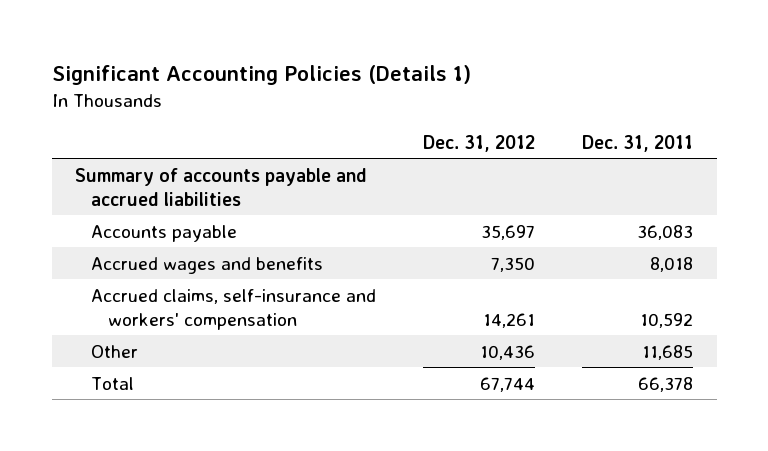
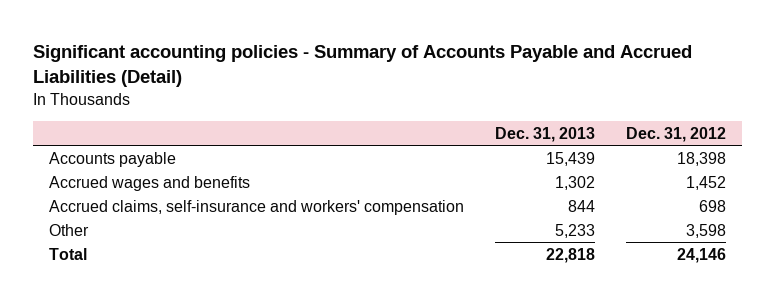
- Significant Accounting Policies (Details 1)
+ Significant accounting policies - Summary of Accounts Payable and Accrued Liabilities (Detail)
- | Dec. 31, 2012 | Dec. 31, 2011
+ | Dec. 31, 2013 | Dec. 31, 2012
- Summary of accounts payable and accrued liabilities
- Accounts payable | 35,697 | 36,083
- Accrued wages and benefits | 7,350 | 8,018
- Accrued claims, self-insurance and workers' compensation | 14,261 | 10,592
- Other | 10,436 | 11,685
- Total | 67,744 | 66,378
+ Accounts payable | 15,439 | 18,398
+ Accrued wages and benefits | 1,302 | 1,452
+ Accrued claims, self-insurance and workers' compensation | 844 | 698
+ Other | 5,233 | 3,598
+ Total | 22,818 | 24,146

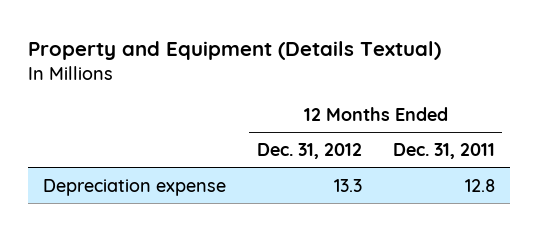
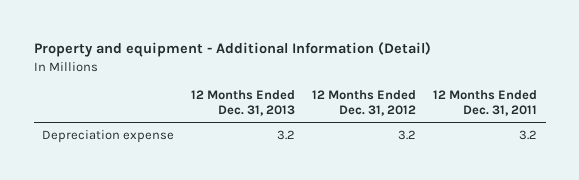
- Property and Equipment (Details Textual)
+ Property and equipment - Additional Information (Detail)
- | 12 Months Ended Dec. 31, 2012 | 12 Months Ended Dec. 31, 2011
+ | 12 Months Ended Dec. 31, 2013 | 12 Months Ended Dec. 31, 2012 | 12 Months Ended Dec. 31, 2011
- Depreciation expense | 13.3 | 12.8
+ Depreciation expense | 3.2 | 3.2 | 3.2

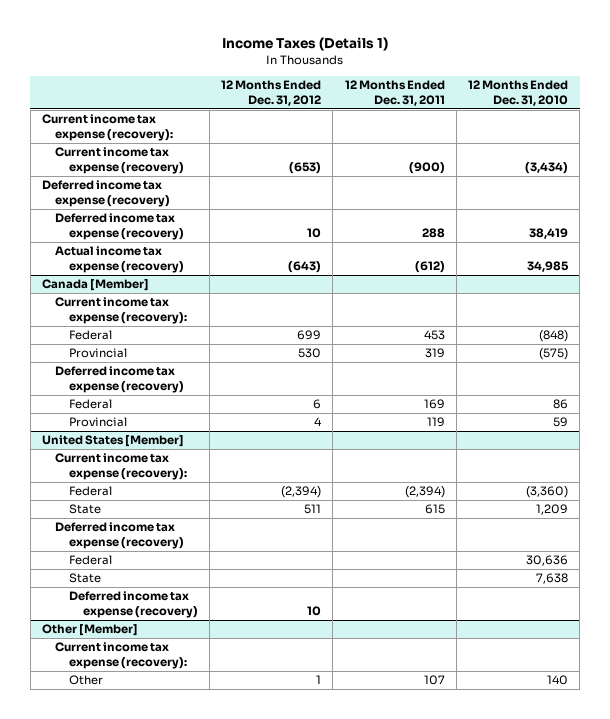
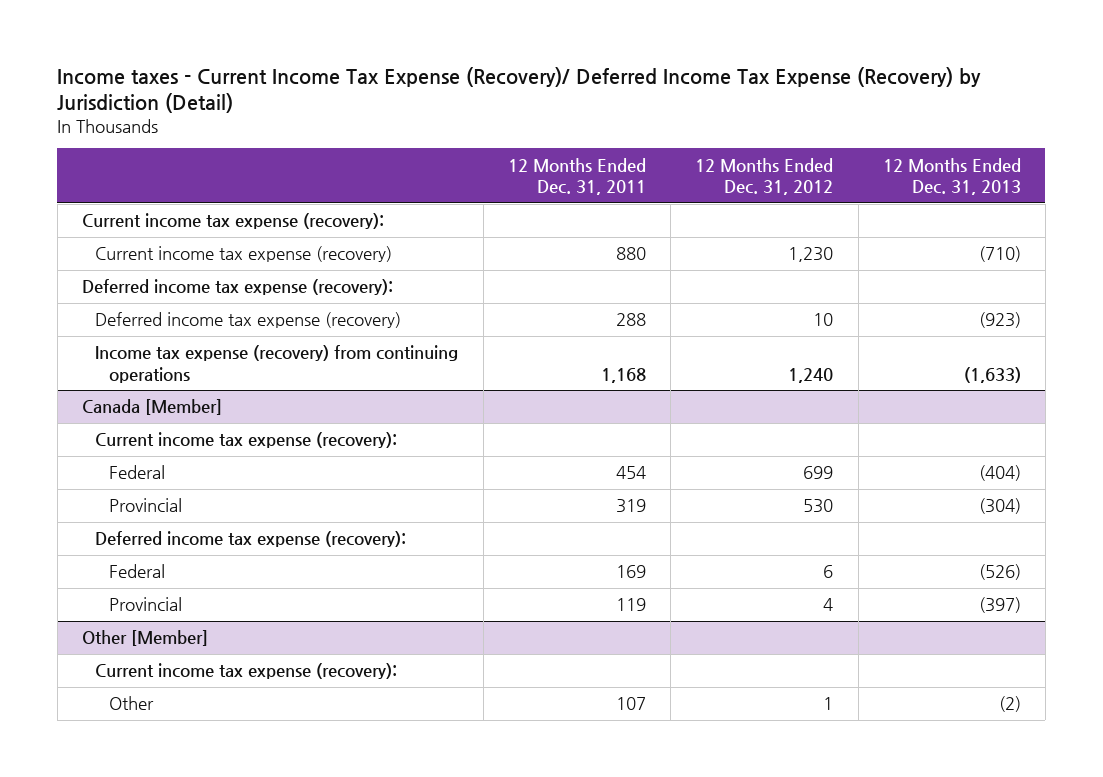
- Income Taxes (Details 1)
+ Income taxes - Current Income Tax Expense (Recovery)/ Deferred Income Tax Expense (Recovery) by Jurisdiction (Detail)
- | 12 Months Ended Dec. 31, 2012 | 12 Months Ended Dec. 31, 2011 | 12 Months Ended Dec. 31, 2010
+ | 12 Months Ended Dec. 31, 2011 | 12 Months Ended Dec. 31, 2012 | 12 Months Ended Dec. 31, 2013
- Current income tax expense (recovery) | (653) | (900) | (3,434)
- Deferred income tax expense (recovery)
+ Current income tax expense (recovery) | 880 | 1,230 | (710)
+ Deferred income tax expense (recovery):
- Actual income tax expense (recovery) | (643) | (612) | 34,985
+ Income tax expense (recovery) from continuing operations | 1,168 | 1,240 | (1,633)
@ Canada [Member]
- Federal | 699 | 453 | (848)
+ Federal | 454 | 699 | (404)
- Deferred income tax expense (recovery)
+ Deferred income tax expense (recovery):
- United States [Member]
- Current income tax expense (recovery):
- Federal | (2,394) | (2,394) | (3,360)
- State | 511 | 615 | 1,209
- Deferred income tax expense (recovery)
- Federal | | | 30,636
- State | | | 7,638
- Deferred income tax expense (recovery) | 10 | |

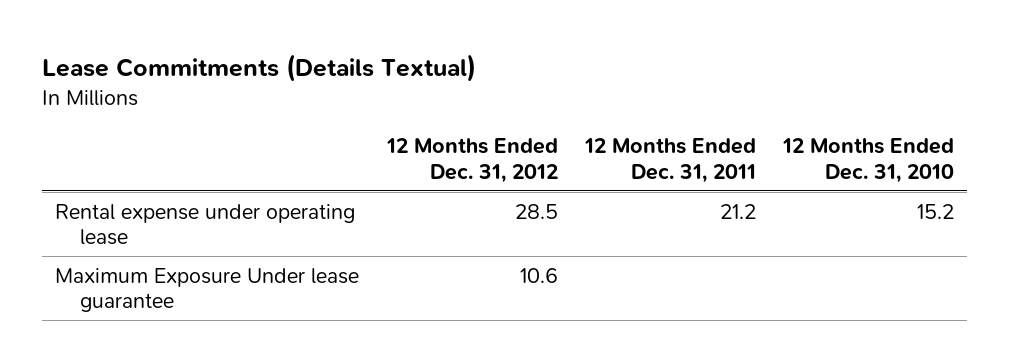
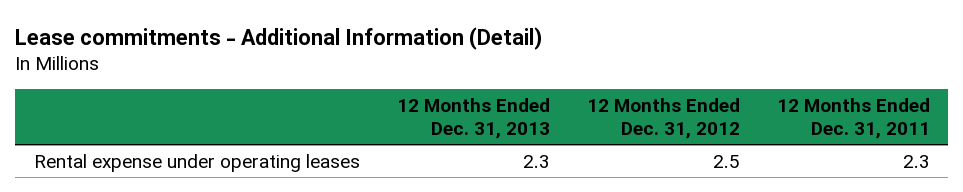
- Lease Commitments (Details Textual)
+ Lease commitments - Additional Information (Detail)
- | 12 Months Ended Dec. 31, 2012 | 12 Months Ended Dec. 31, 2011 | 12 Months Ended Dec. 31, 2010
+ | 12 Months Ended Dec. 31, 2013 | 12 Months Ended Dec. 31, 2012 | 12 Months Ended Dec. 31, 2011
- Rental expense under operating lease | 28.5 | 21.2 | 15.2
- Maximum Exposure Under lease guarantee | 10.6 | |
+ Rental expense under operating leases | 2.3 | 2.5 | 2.3

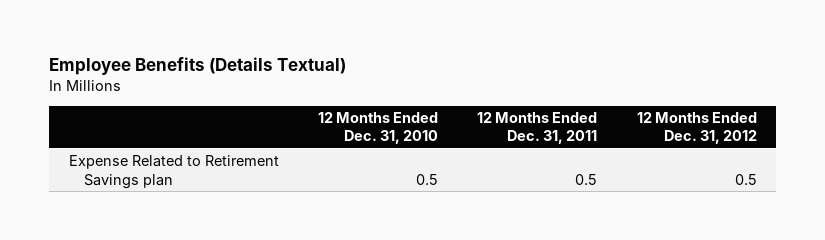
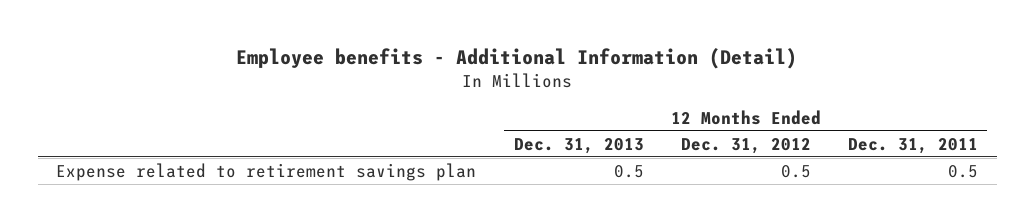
- Employee Benefits (Details Textual)
+ Employee benefits - Additional Information (Detail)
- | 12 Months Ended Dec. 31, 2010 | 12 Months Ended Dec. 31, 2011 | 12 Months Ended Dec. 31, 2012
+ | 12 Months Ended Dec. 31, 2013 | 12 Months Ended Dec. 31, 2012 | 12 Months Ended Dec. 31, 2011
- Expense Related to Retirement Savings plan | 0.5 | 0.5 | 0.5
+ Expense related to retirement savings plan | 0.5 | 0.5 | 0.5

